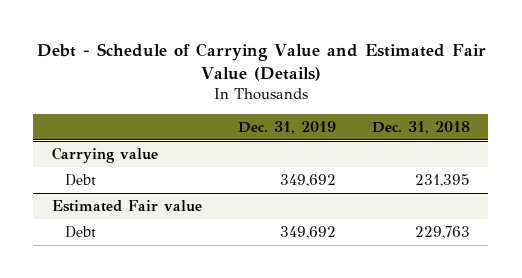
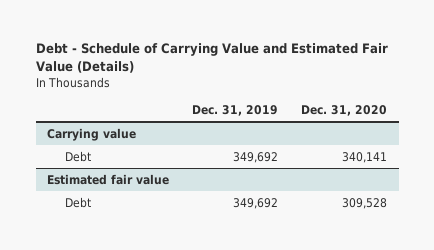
- | Dec. 31, 2019 | Dec. 31, 2018
+ | Dec. 31, 2019 | Dec. 31, 2020
- Estimated Fair value
+ Estimated fair value

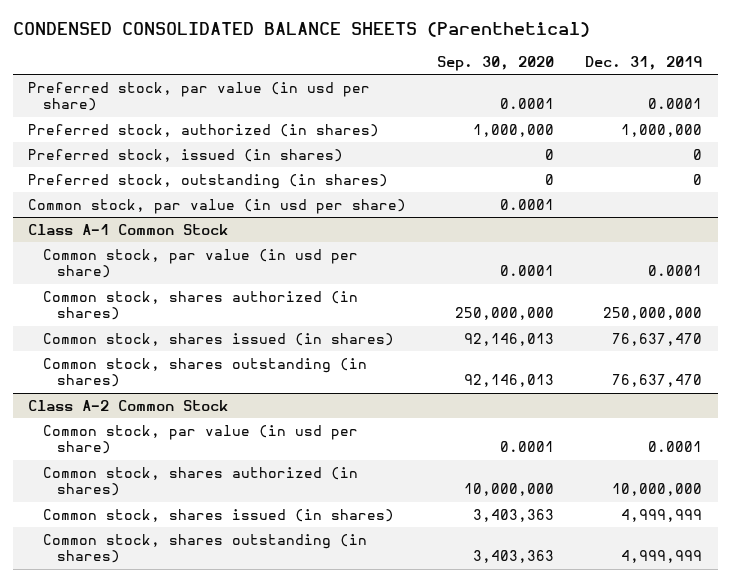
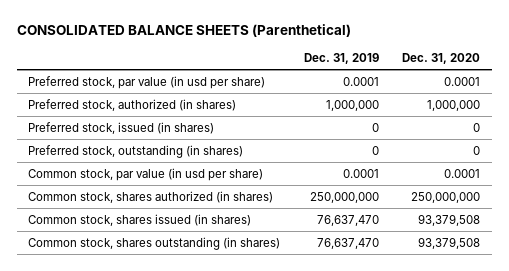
- CONDENSED CONSOLIDATED BALANCE SHEETS (Parenthetical)
+ CONSOLIDATED BALANCE SHEETS (Parenthetical)
- | Sep. 30, 2020 | Dec. 31, 2019
+ | Dec. 31, 2019 | Dec. 31, 2020
- Common stock, par value (in usd per share) | 0.0001 |
- Class A-1 Common Stock
- Class A-2 Common Stock
- Common stock, par value (in usd per share) | 0.0001 | 0.0001
- Common stock, shares authorized (in shares) | 10,000,000 | 10,000,000
- Common stock, shares issued (in shares) | 3,403,363 | 4,999,999
- Common stock, shares outstanding (in shares) | 3,403,363 | 4,999,999

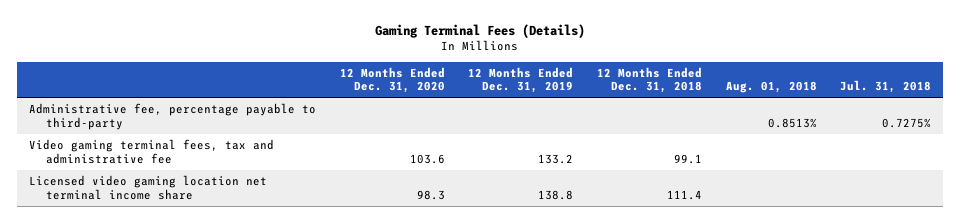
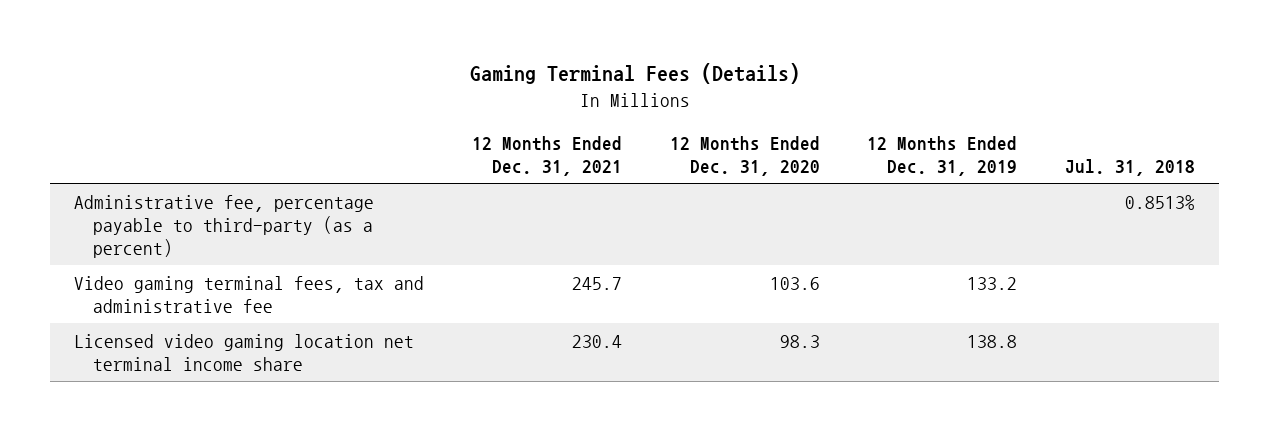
- | 12 Months Ended Dec. 31, 2020 | 12 Months Ended Dec. 31, 2019 | 12 Months Ended Dec. 31, 2018 | Aug. 01, 2018 | Jul. 31, 2018
+ | 12 Months Ended Dec. 31, 2021 | 12 Months Ended Dec. 31, 2020 | 12 Months Ended Dec. 31, 2019 | Jul. 31, 2018
- Administrative fee, percentage payable to third-party | | | | 0.8513% | 0.7275%
+ Administrative fee, percentage payable to third-party (as a percent) | | | | 0.8513%

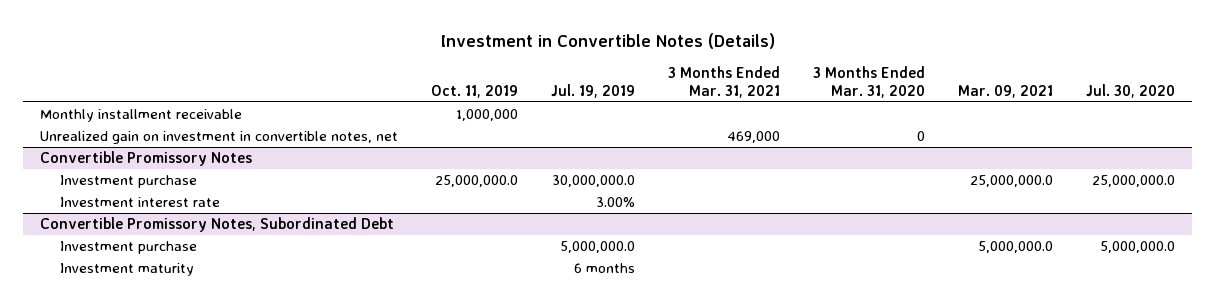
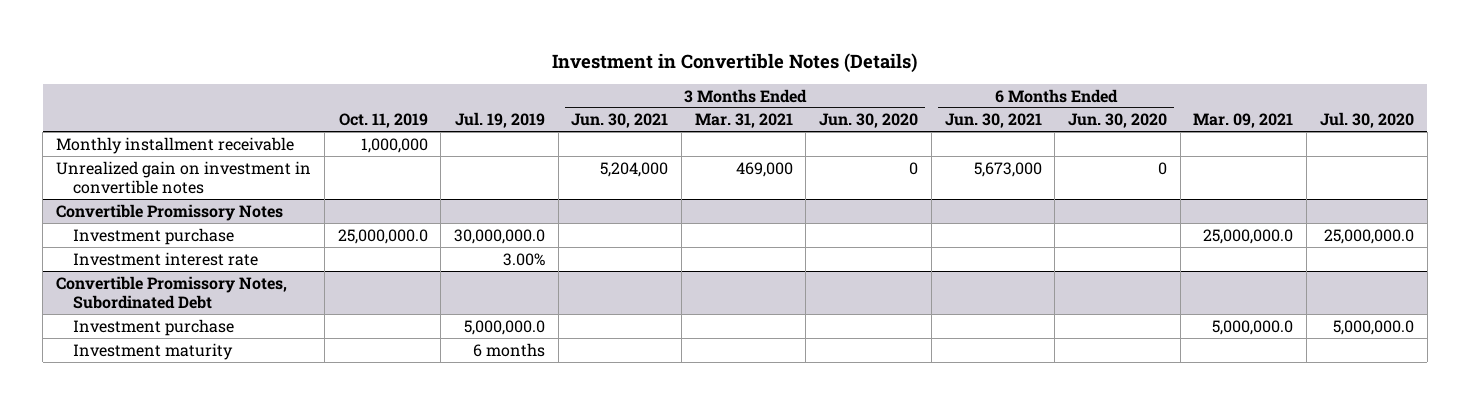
- | Oct. 11, 2019 | Jul. 19, 2019 | 3 Months Ended Mar. 31, 2021 | 3 Months Ended Mar. 31, 2020 | Mar. 09, 2021 | Jul. 30, 2020
+ | Oct. 11, 2019 | Jul. 19, 2019 | 3 Months Ended Jun. 30, 2021 | 3 Months Ended Mar. 31, 2021 | 3 Months Ended Jun. 30, 2020 | 6 Months Ended Jun. 30, 2021 | 6 Months Ended Jun. 30, 2020 | Mar. 09, 2021 | Jul. 30, 2020
- Unrealized gain on investment in convertible notes, net | | | 469,000 | 0 | |
+ Unrealized gain on investment in convertible notes | | | 5,204,000 | 469,000 | 0 | 5,673,000 | 0 | |

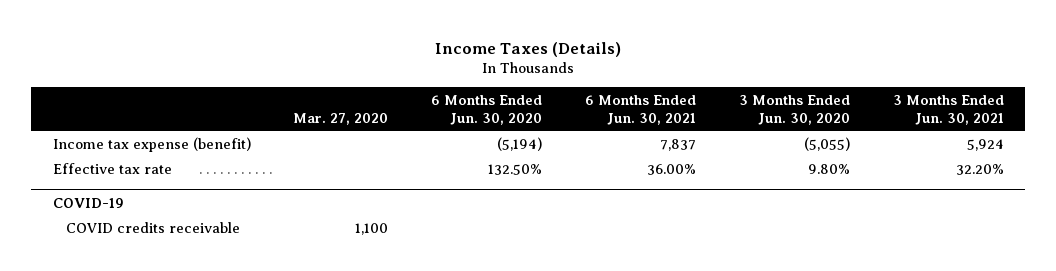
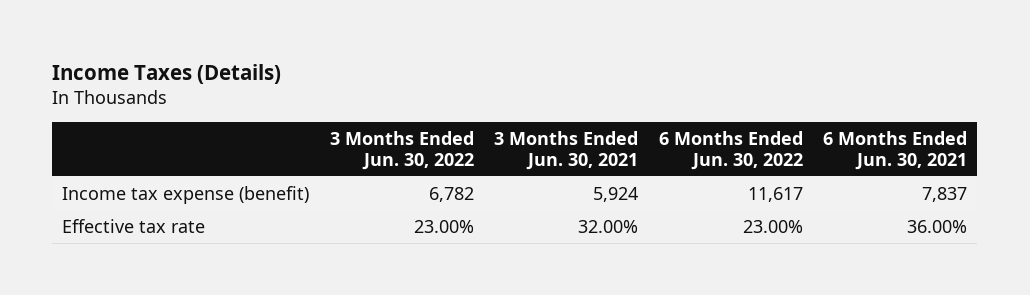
- | Mar. 27, 2020 | 6 Months Ended Jun. 30, 2020 | 6 Months Ended Jun. 30, 2021 | 3 Months Ended Jun. 30, 2020 | 3 Months Ended Jun. 30, 2021
+ | 3 Months Ended Jun. 30, 2022 | 3 Months Ended Jun. 30, 2021 | 6 Months Ended Jun. 30, 2022 | 6 Months Ended Jun. 30, 2021
- Effective tax rate | | 132.50% | 36.00% | 9.80% | 32.20%
- COVID-19
- COVID credits receivable | 1,100 | | | |
+ Effective tax rate | 23.00% | 32.00% | 23.00% | 36.00%

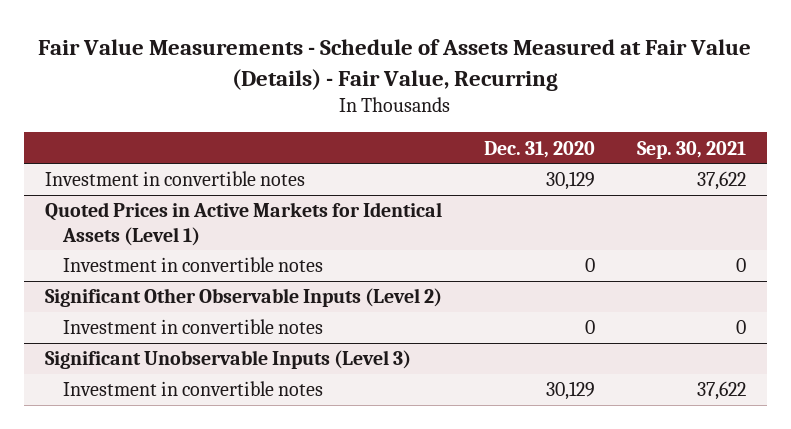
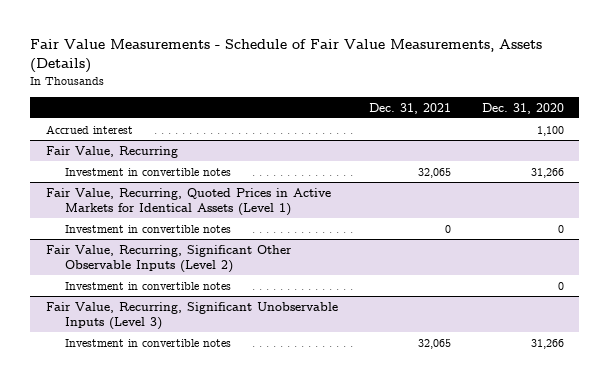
- Fair Value Measurements - Schedule of Assets Measured at Fair Value (Details) - Fair Value, Recurring
+ Fair Value Measurements - Schedule of Fair Value Measurements, Assets (Details)
- | Dec. 31, 2020 | Sep. 30, 2021
+ | Dec. 31, 2021 | Dec. 31, 2020
- Investment in convertible notes | 30,129 | 37,622
- Quoted Prices in Active Markets for Identical Assets (Level 1)
+ Accrued interest | | 1,100
+ Fair Value, Recurring
+ Investment in convertible notes | 32,065 | 31,266
+ Fair Value, Recurring, Quoted Prices in Active Markets for Identical Assets (Level 1)
- Significant Other Observable Inputs (Level 2)
+ Fair Value, Recurring, Significant Other Observable Inputs (Level 2)
- Significant Unobservable Inputs (Level 3)
- Investment in convertible notes | 30,129 | 37,622
+ Fair Value, Recurring, Significant Unobservable Inputs (Level 3)
+ Investment in convertible notes | 32,065 | 31,266

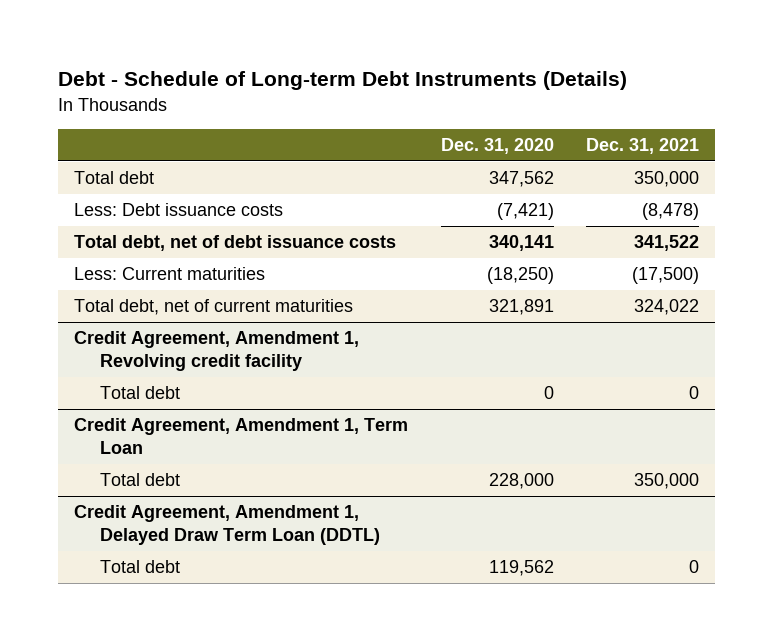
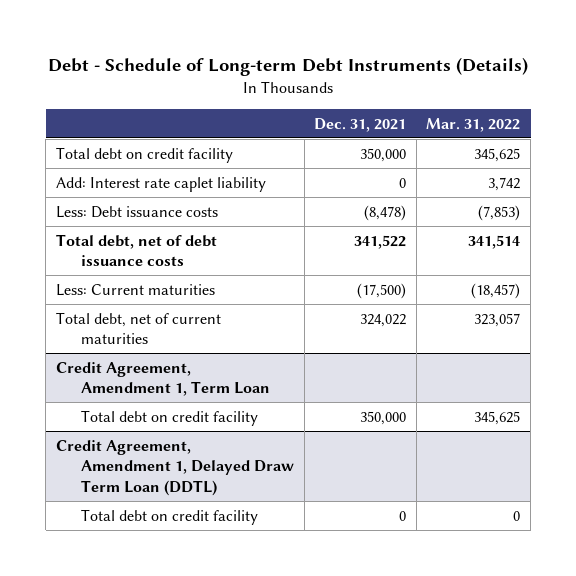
- | Dec. 31, 2020 | Dec. 31, 2021
+ | Dec. 31, 2021 | Mar. 31, 2022
- Total debt | 347,562 | 350,000
+ Total debt on credit facility | 350,000 | 345,625
+ Add: Interest rate caplet liability | 0 | 3,742
- Credit Agreement, Amendment 1, Revolving credit facility
- Total debt | 0 | 0
@ Credit Agreement, Amendment 1, Term Loan
- Total debt | 228,000 | 350,000
+ Total debt on credit facility | 350,000 | 345,625
@ Credit Agreement, Amendment 1, Delayed Draw Term Loan (DDTL)
- Total debt | 119,562 | 0
+ Total debt on credit facility | 0 | 0

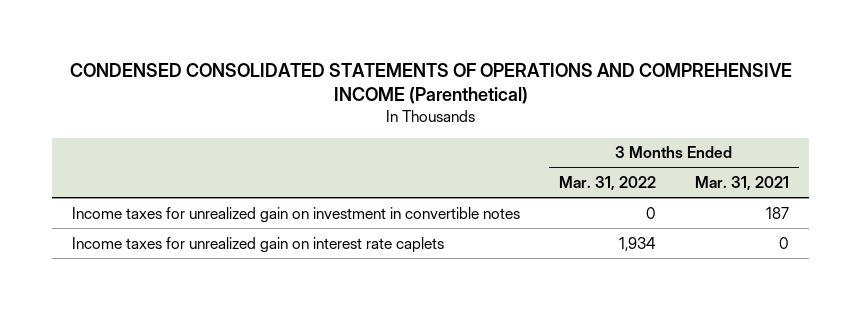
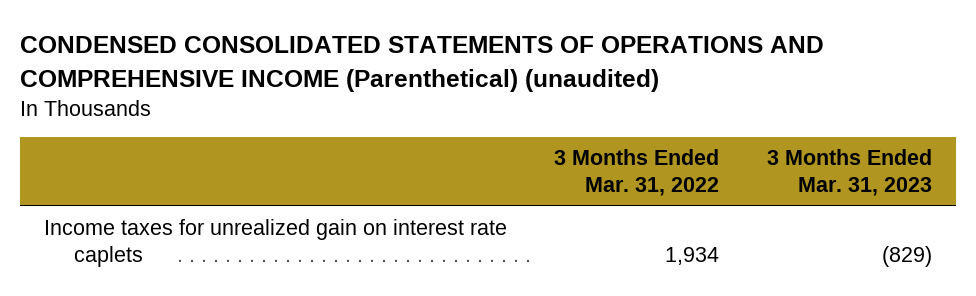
- CONDENSED CONSOLIDATED STATEMENTS OF OPERATIONS AND COMPREHENSIVE INCOME (Parenthetical)
+ CONDENSED CONSOLIDATED STATEMENTS OF OPERATIONS AND COMPREHENSIVE INCOME (Parenthetical) (unaudited)
- | 3 Months Ended Mar. 31, 2022 | 3 Months Ended Mar. 31, 2021
+ | 3 Months Ended Mar. 31, 2022 | 3 Months Ended Mar. 31, 2023
- Income taxes for unrealized gain on investment in convertible notes | 0 | 187

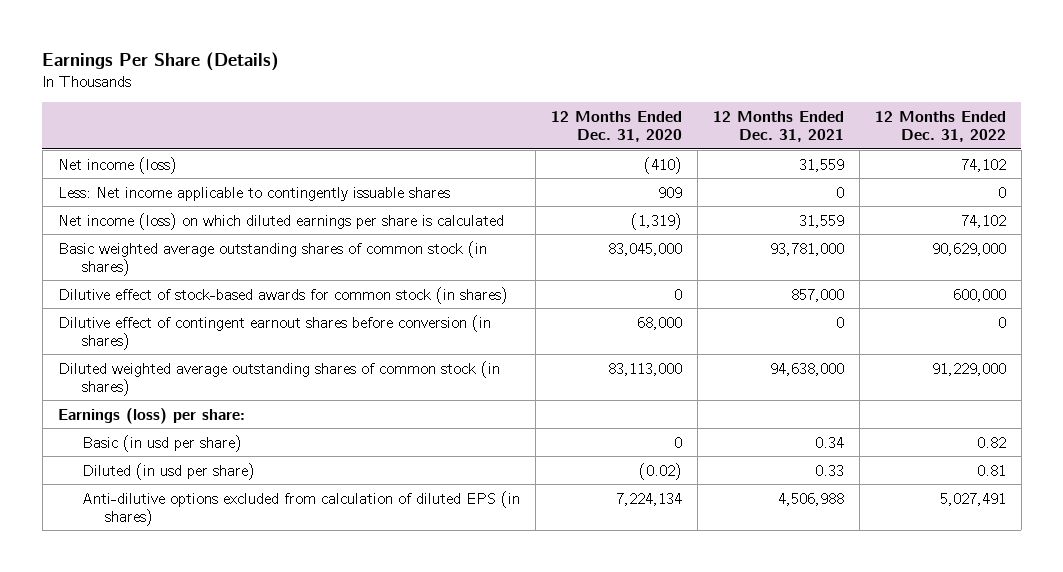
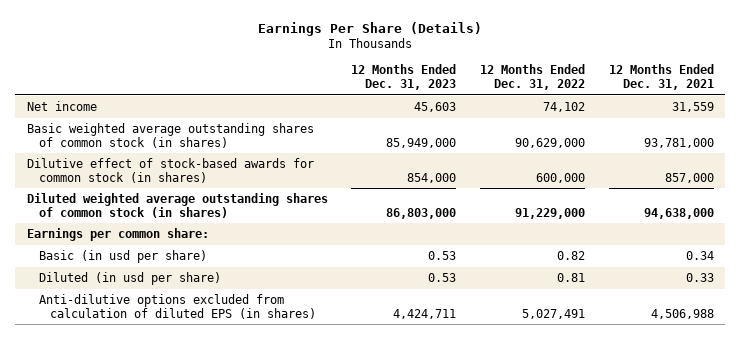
- | 12 Months Ended Dec. 31, 2020 | 12 Months Ended Dec. 31, 2021 | 12 Months Ended Dec. 31, 2022
+ | 12 Months Ended Dec. 31, 2023 | 12 Months Ended Dec. 31, 2022 | 12 Months Ended Dec. 31, 2021
- Net income (loss) | (410) | 31,559 | 74,102
- Less: Net income applicable to contingently issuable shares | 909 | 0 | 0
- Net income (loss) on which diluted earnings per share is calculated | (1,319) | 31,559 | 74,102
+ Net income | 45,603 | 74,102 | 31,559
- Dilutive effect of contingent earnout shares before conversion (in shares) | 68,000 | 0 | 0
- Earnings (loss) per share:
+ Earnings per common share:

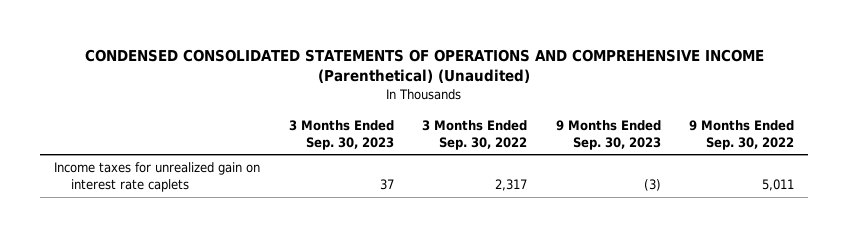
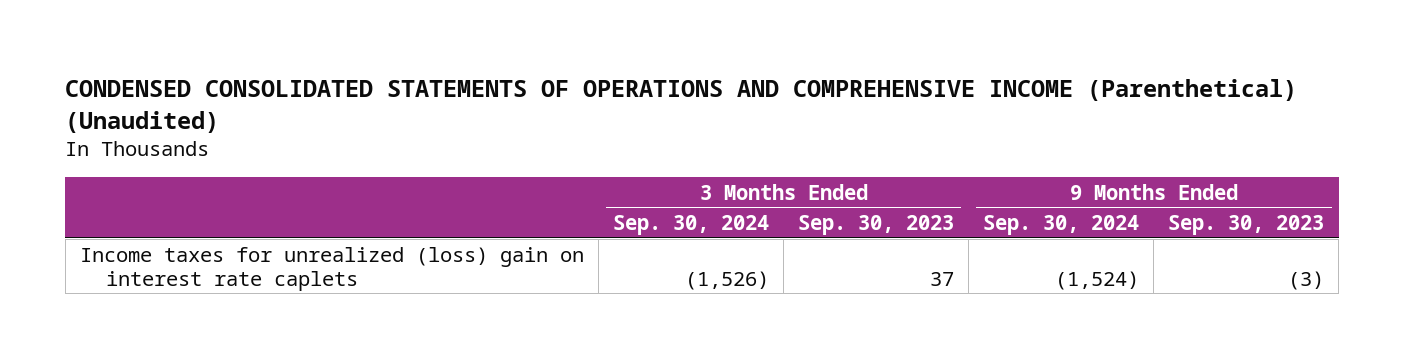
- | 3 Months Ended Sep. 30, 2023 | 3 Months Ended Sep. 30, 2022 | 9 Months Ended Sep. 30, 2023 | 9 Months Ended Sep. 30, 2022
+ | 3 Months Ended Sep. 30, 2024 | 3 Months Ended Sep. 30, 2023 | 9 Months Ended Sep. 30, 2024 | 9 Months Ended Sep. 30, 2023
- Income taxes for unrealized gain on interest rate caplets | 37 | 2,317 | (3) | 5,011
+ Income taxes for unrealized (loss) gain on interest rate caplets | (1,526) | 37 | (1,524) | (3)

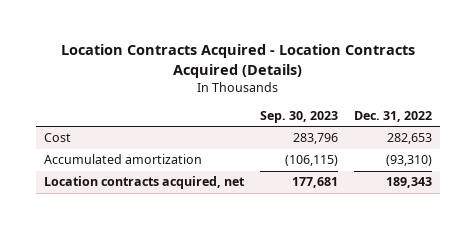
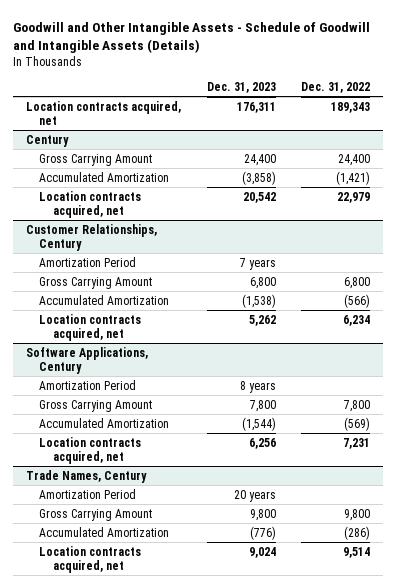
- Location Contracts Acquired - Location Contracts Acquired (Details)
+ Goodwill and Other Intangible Assets - Schedule of Goodwill and Intangible Assets (Details)
- | Sep. 30, 2023 | Dec. 31, 2022
+ | Dec. 31, 2023 | Dec. 31, 2022
- Cost | 283,796 | 282,653
- Accumulated amortization | (106,115) | (93,310)
+ Century
+ Gross Carrying Amount | 24,400 | 24,400
+ Accumulated Amortization | (3,858) | (1,421)
+ Location contracts acquired, net | 20,542 | 22,979
+ Customer Relationships, Century
+ Amortization Period | 7 years |
+ Gross Carrying Amount | 6,800 | 6,800
+ Accumulated Amortization | (1,538) | (566)
+ Location contracts acquired, net | 5,262 | 6,234
+ Software Applications, Century
+ Amortization Period | 8 years |
+ Gross Carrying Amount | 7,800 | 7,800
+ Accumulated Amortization | (1,544) | (569)
+ Location contracts acquired, net | 6,256 | 7,231
+ Trade Names, Century
+ Amortization Period | 20 years |
+ Gross Carrying Amount | 9,800 | 9,800
+ Accumulated Amortization | (776) | (286)
+ Location contracts acquired, net | 9,024 | 9,514

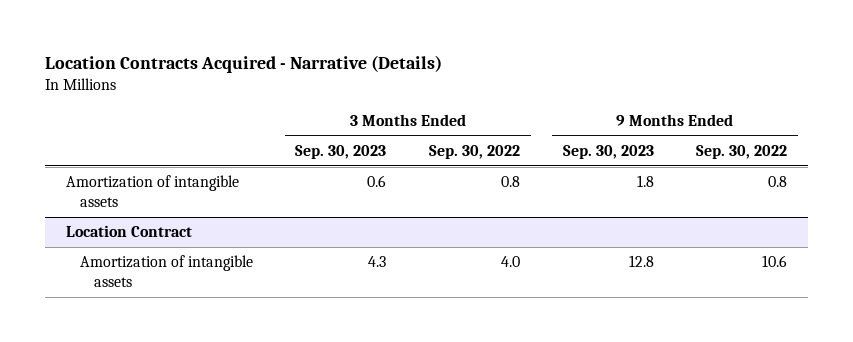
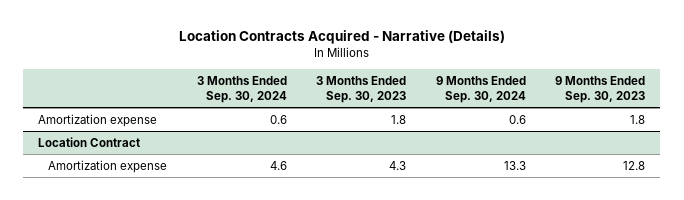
- | 3 Months Ended Sep. 30, 2023 | 3 Months Ended Sep. 30, 2022 | 9 Months Ended Sep. 30, 2023 | 9 Months Ended Sep. 30, 2022
+ | 3 Months Ended Sep. 30, 2024 | 3 Months Ended Sep. 30, 2023 | 9 Months Ended Sep. 30, 2024 | 9 Months Ended Sep. 30, 2023
- Amortization of intangible assets | 0.6 | 0.8 | 1.8 | 0.8
+ Amortization expense | 0.6 | 1.8 | 0.6 | 1.8
@ Location Contract
- Amortization of intangible assets | 4.3 | 4.0 | 12.8 | 10.6
+ Amortization expense | 4.6 | 4.3 | 13.3 | 12.8

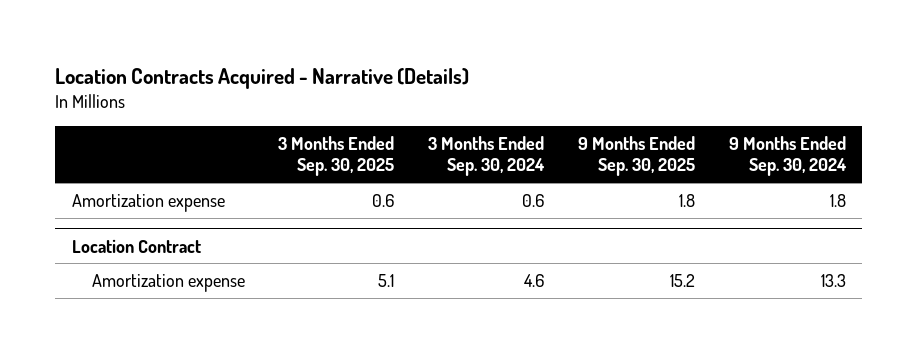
- | 3 Months Ended Sep. 30, 2024 | 3 Months Ended Sep. 30, 2023 | 9 Months Ended Sep. 30, 2024 | 9 Months Ended Sep. 30, 2023
+ | 3 Months Ended Sep. 30, 2025 | 3 Months Ended Sep. 30, 2024 | 9 Months Ended Sep. 30, 2025 | 9 Months Ended Sep. 30, 2024
- Amortization expense | 0.6 | 1.8 | 0.6 | 1.8
+ Amortization expense | 0.6 | 0.6 | 1.8 | 1.8

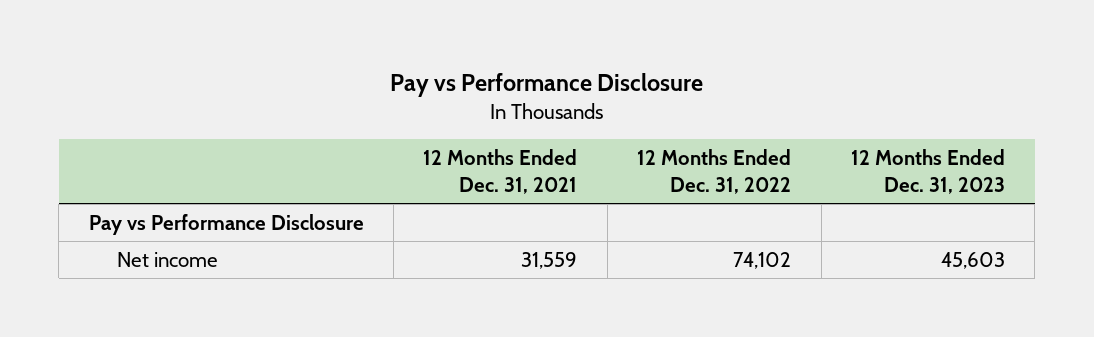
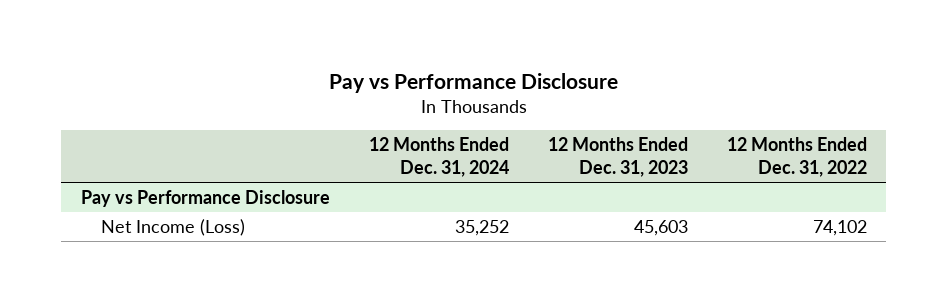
- | 12 Months Ended Dec. 31, 2021 | 12 Months Ended Dec. 31, 2022 | 12 Months Ended Dec. 31, 2023
+ | 12 Months Ended Dec. 31, 2024 | 12 Months Ended Dec. 31, 2023 | 12 Months Ended Dec. 31, 2022
- Net income | 31,559 | 74,102 | 45,603
+ Net Income (Loss) | 35,252 | 45,603 | 74,102

